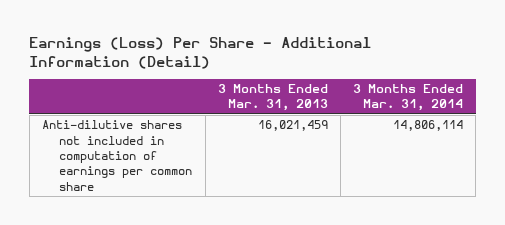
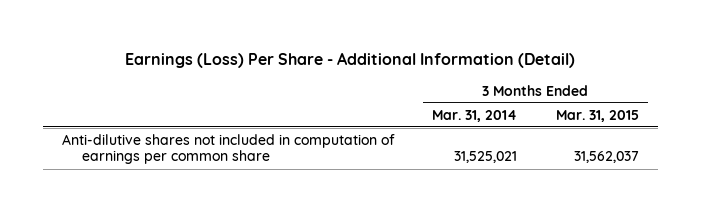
- | 3 Months Ended Mar. 31, 2013 | 3 Months Ended Mar. 31, 2014
+ | 3 Months Ended Mar. 31, 2014 | 3 Months Ended Mar. 31, 2015
- Anti-dilutive shares not included in computation of earnings per common share | 16,021,459 | 14,806,114
+ Anti-dilutive shares not included in computation of earnings per common share | 31,525,021 | 31,562,037

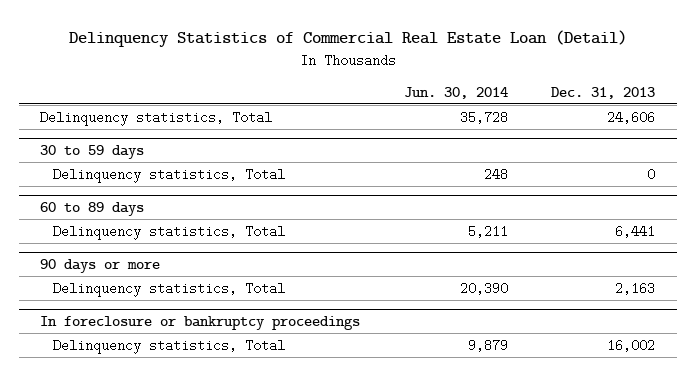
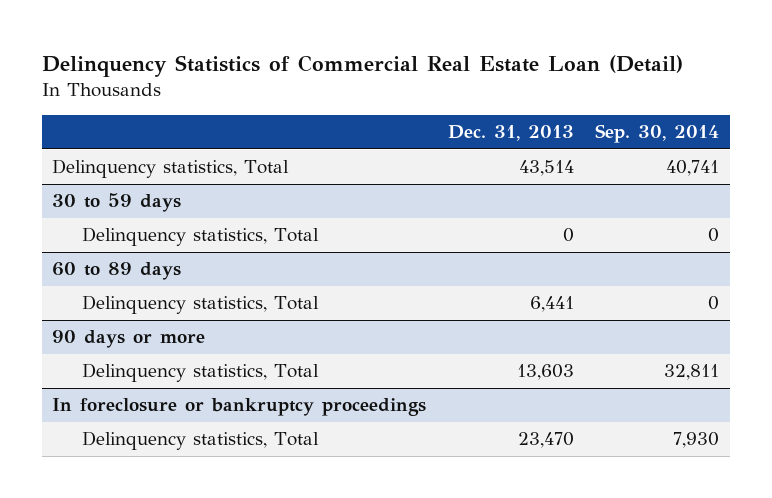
- | Jun. 30, 2014 | Dec. 31, 2013
+ | Dec. 31, 2013 | Sep. 30, 2014
- Delinquency statistics, Total | 35,728 | 24,606
+ Delinquency statistics, Total | 43,514 | 40,741
@ 90 days or more
- Delinquency statistics, Total | 20,390 | 2,163
+ Delinquency statistics, Total | 13,603 | 32,811
@ In foreclosure or bankruptcy proceedings
- Delinquency statistics, Total | 9,879 | 16,002
+ Delinquency statistics, Total | 23,470 | 7,930

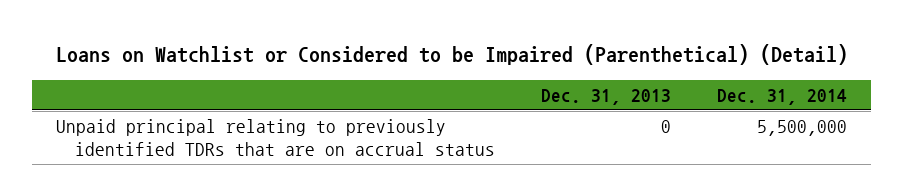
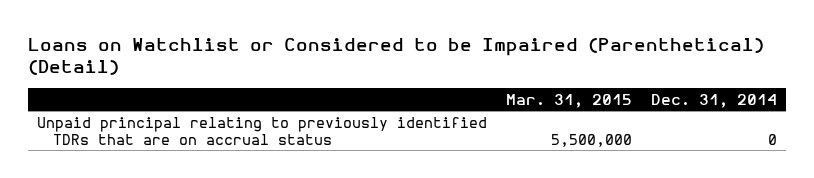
- | Dec. 31, 2013 | Dec. 31, 2014
+ | Mar. 31, 2015 | Dec. 31, 2014
- Unpaid principal relating to previously identified TDRs that are on accrual status | 0 | 5,500,000
+ Unpaid principal relating to previously identified TDRs that are on accrual status | 5,500,000 | 0

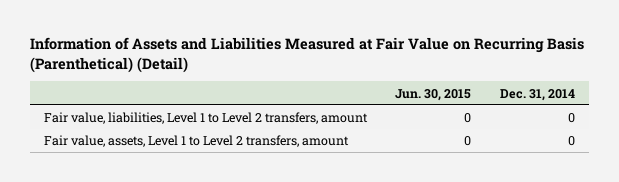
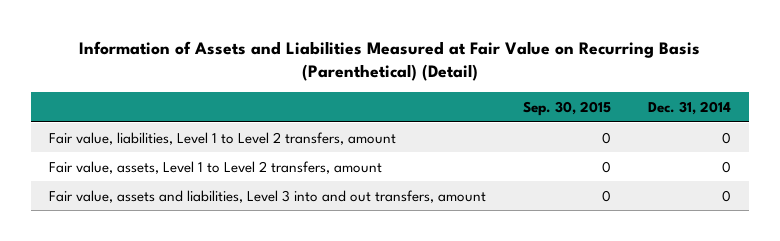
- | Jun. 30, 2015 | Dec. 31, 2014
+ | Sep. 30, 2015 | Dec. 31, 2014
+ Fair value, assets and liabilities, Level 3 into and out transfers, amount | 0 | 0

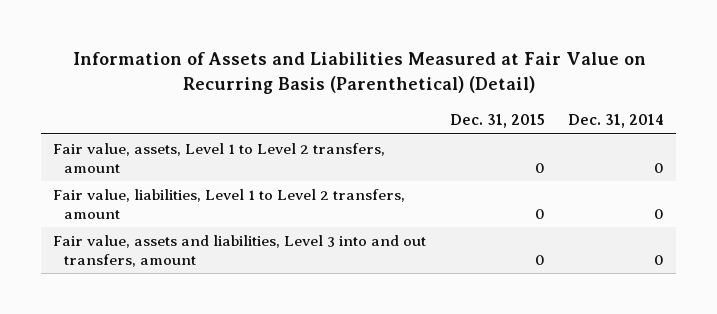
- | Sep. 30, 2015 | Dec. 31, 2014
+ | Dec. 31, 2015 | Dec. 31, 2014
moved down: Fair value, liabilities, Level 1 to Level 2 transfers, amount | 0 | 0

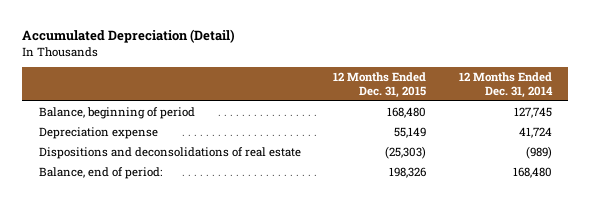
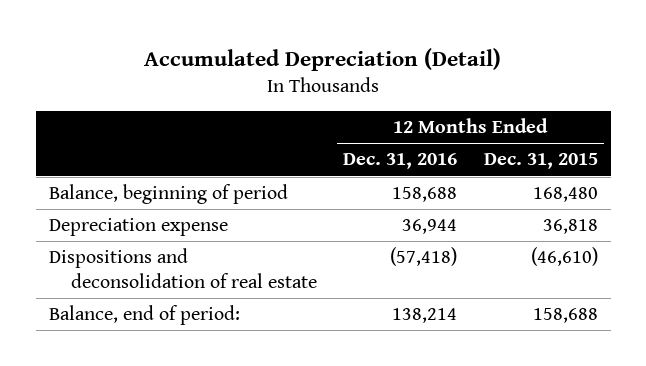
- | 12 Months Ended Dec. 31, 2015 | 12 Months Ended Dec. 31, 2014
+ | 12 Months Ended Dec. 31, 2016 | 12 Months Ended Dec. 31, 2015
- Depreciation expense | 55,149 | 41,724
- Dispositions and deconsolidations of real estate | (25,303) | (989)
- Balance, end of period: | 198,326 | 168,480
+ Depreciation expense | 36,944 | 36,818
+ Dispositions and deconsolidation of real estate | (57,418) | (46,610)
+ Balance, end of period: | 138,214 | 158,688

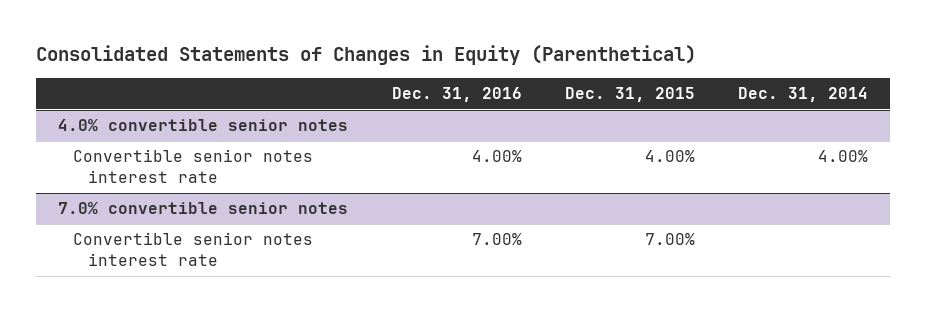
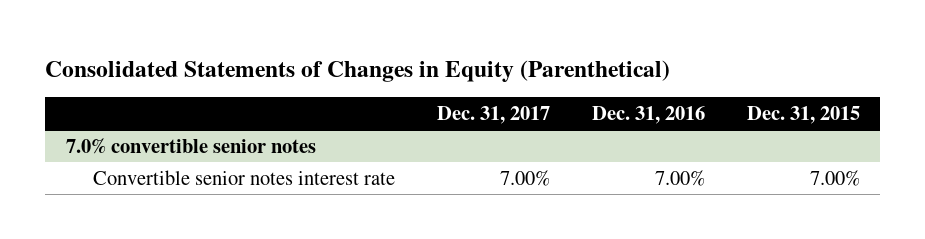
- | Dec. 31, 2016 | Dec. 31, 2015 | Dec. 31, 2014
+ | Dec. 31, 2017 | Dec. 31, 2016 | Dec. 31, 2015
- 4.0% convertible senior notes
- Convertible senior notes interest rate | 4.00% | 4.00% | 4.00%

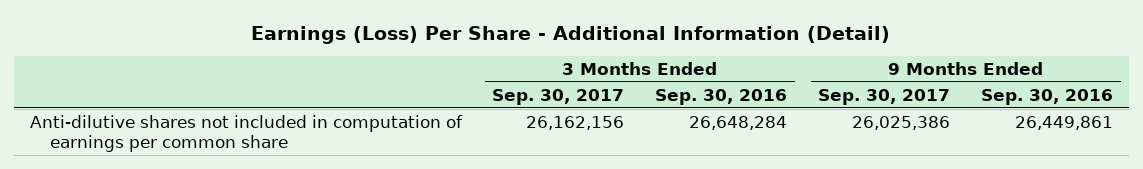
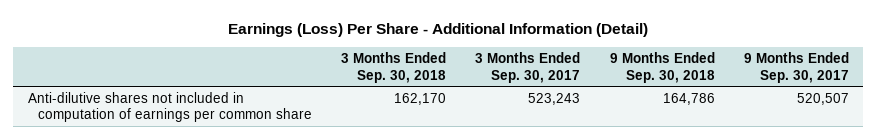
- | 3 Months Ended Sep. 30, 2017 | 3 Months Ended Sep. 30, 2016 | 9 Months Ended Sep. 30, 2017 | 9 Months Ended Sep. 30, 2016
+ | 3 Months Ended Sep. 30, 2018 | 3 Months Ended Sep. 30, 2017 | 9 Months Ended Sep. 30, 2018 | 9 Months Ended Sep. 30, 2017
- Anti-dilutive shares not included in computation of earnings per common share | 26,162,156 | 26,648,284 | 26,025,386 | 26,449,861
+ Anti-dilutive shares not included in computation of earnings per common share | 162,170 | 523,243 | 164,786 | 520,507

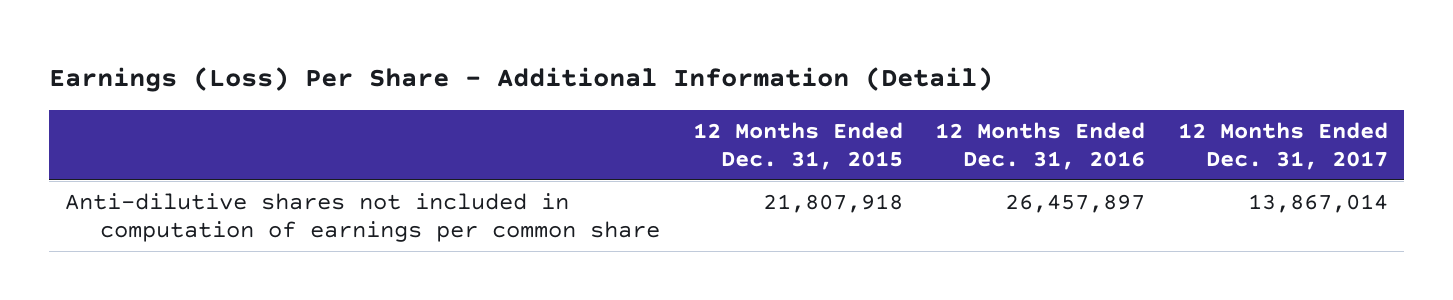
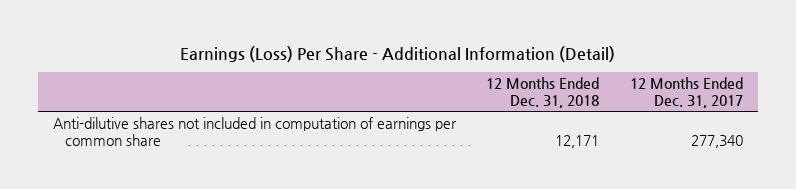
- | 12 Months Ended Dec. 31, 2015 | 12 Months Ended Dec. 31, 2016 | 12 Months Ended Dec. 31, 2017
+ | 12 Months Ended Dec. 31, 2018 | 12 Months Ended Dec. 31, 2017
- Anti-dilutive shares not included in computation of earnings per common share | 21,807,918 | 26,457,897 | 13,867,014
+ Anti-dilutive shares not included in computation of earnings per common share | 12,171 | 277,340

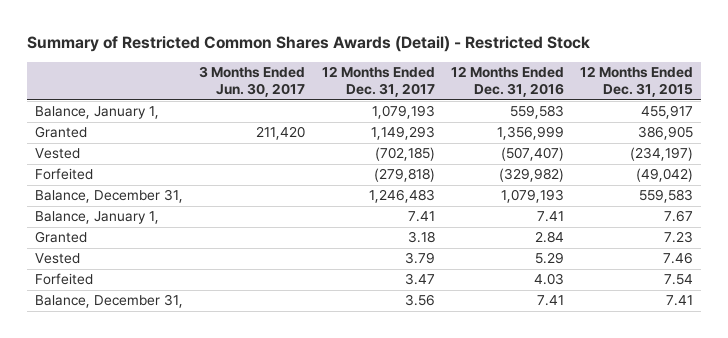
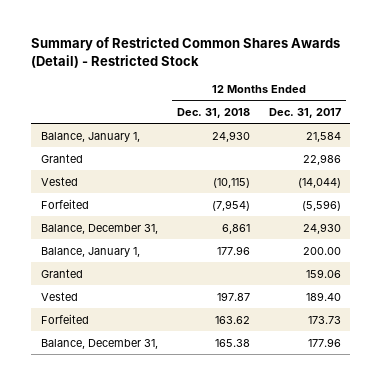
- | 3 Months Ended Jun. 30, 2017 | 12 Months Ended Dec. 31, 2017 | 12 Months Ended Dec. 31, 2016 | 12 Months Ended Dec. 31, 2015
+ | 12 Months Ended Dec. 31, 2018 | 12 Months Ended Dec. 31, 2017
- Balance, January 1, | | 1,079,193 | 559,583 | 455,917
- Granted | 211,420 | 1,149,293 | 1,356,999 | 386,905
- Vested | | (702,185) | (507,407) | (234,197)
- Forfeited | | (279,818) | (329,982) | (49,042)
- Balance, December 31, | | 1,246,483 | 1,079,193 | 559,583
- Balance, January 1, | | 7.41 | 7.41 | 7.67
- Granted | | 3.18 | 2.84 | 7.23
- Vested | | 3.79 | 5.29 | 7.46
- Forfeited | | 3.47 | 4.03 | 7.54
- Balance, December 31, | | 3.56 | 7.41 | 7.41
+ Balance, January 1, | 24,930 | 21,584
+ Granted | | 22,986
+ Vested | (10,115) | (14,044)
+ Forfeited | (7,954) | (5,596)
+ Balance, December 31, | 6,861 | 24,930
+ Balance, January 1, | 177.96 | 200.00
+ Granted | | 159.06
+ Vested | 197.87 | 189.40
+ Forfeited | 163.62 | 173.73
+ Balance, December 31, | 165.38 | 177.96

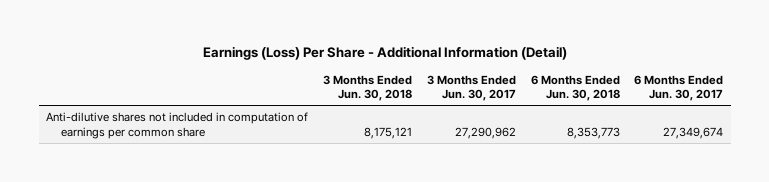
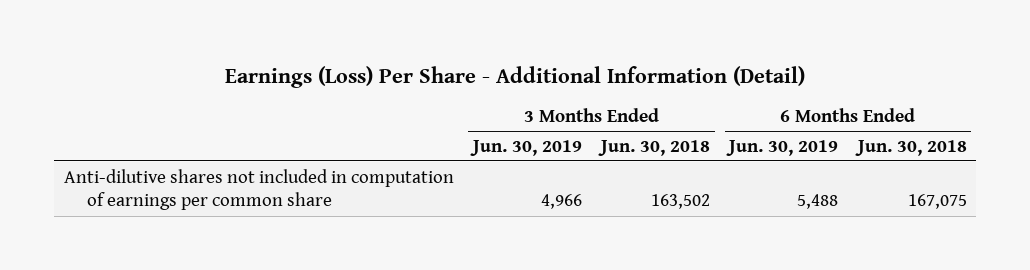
- | 3 Months Ended Jun. 30, 2018 | 3 Months Ended Jun. 30, 2017 | 6 Months Ended Jun. 30, 2018 | 6 Months Ended Jun. 30, 2017
+ | 3 Months Ended Jun. 30, 2019 | 3 Months Ended Jun. 30, 2018 | 6 Months Ended Jun. 30, 2019 | 6 Months Ended Jun. 30, 2018
- Anti-dilutive shares not included in computation of earnings per common share | 8,175,121 | 27,290,962 | 8,353,773 | 27,349,674
+ Anti-dilutive shares not included in computation of earnings per common share | 4,966 | 163,502 | 5,488 | 167,075

